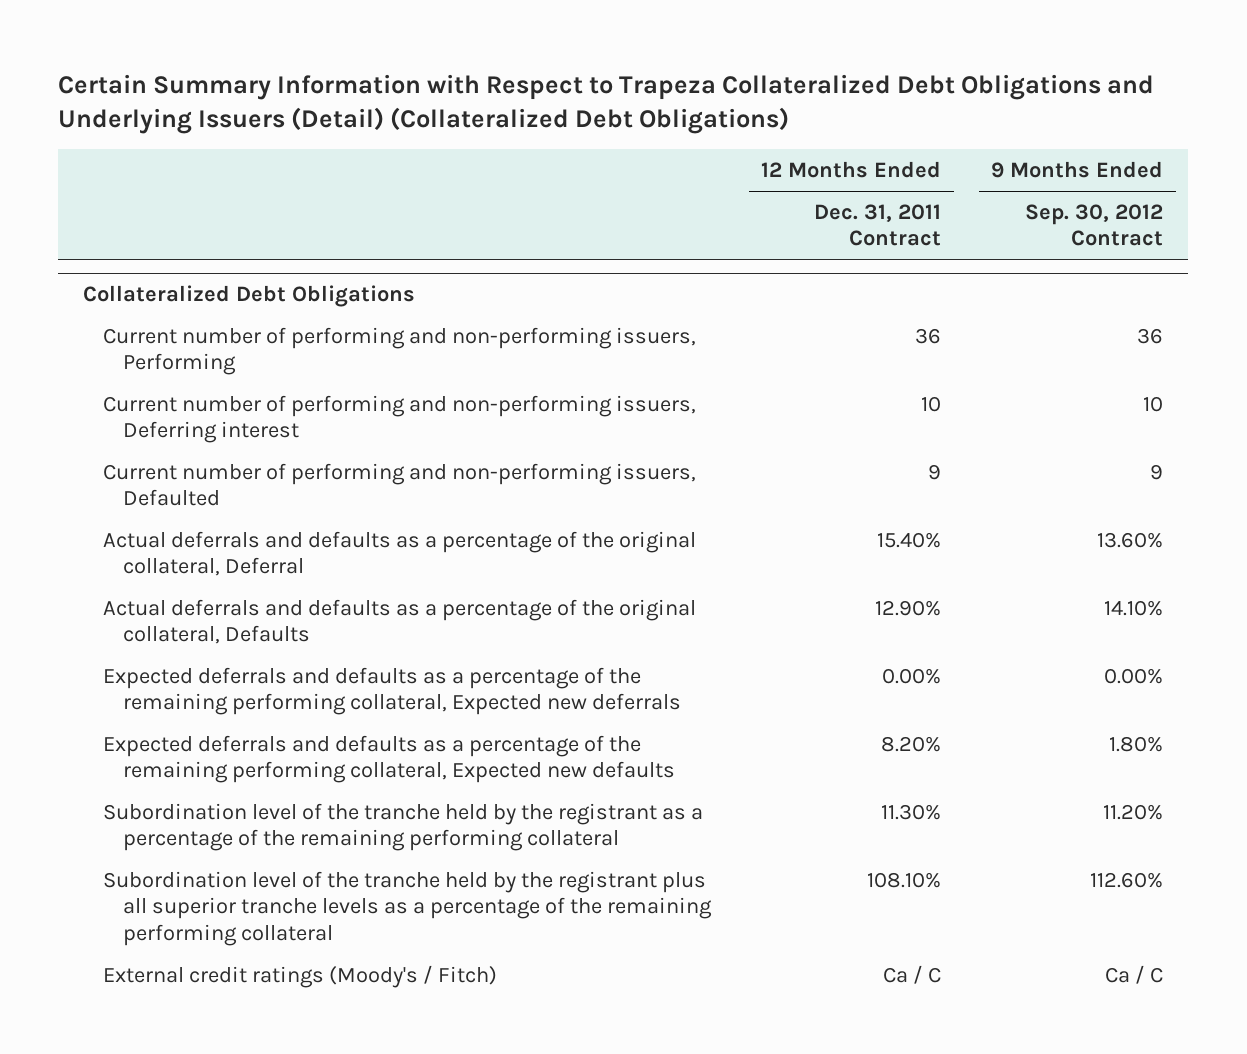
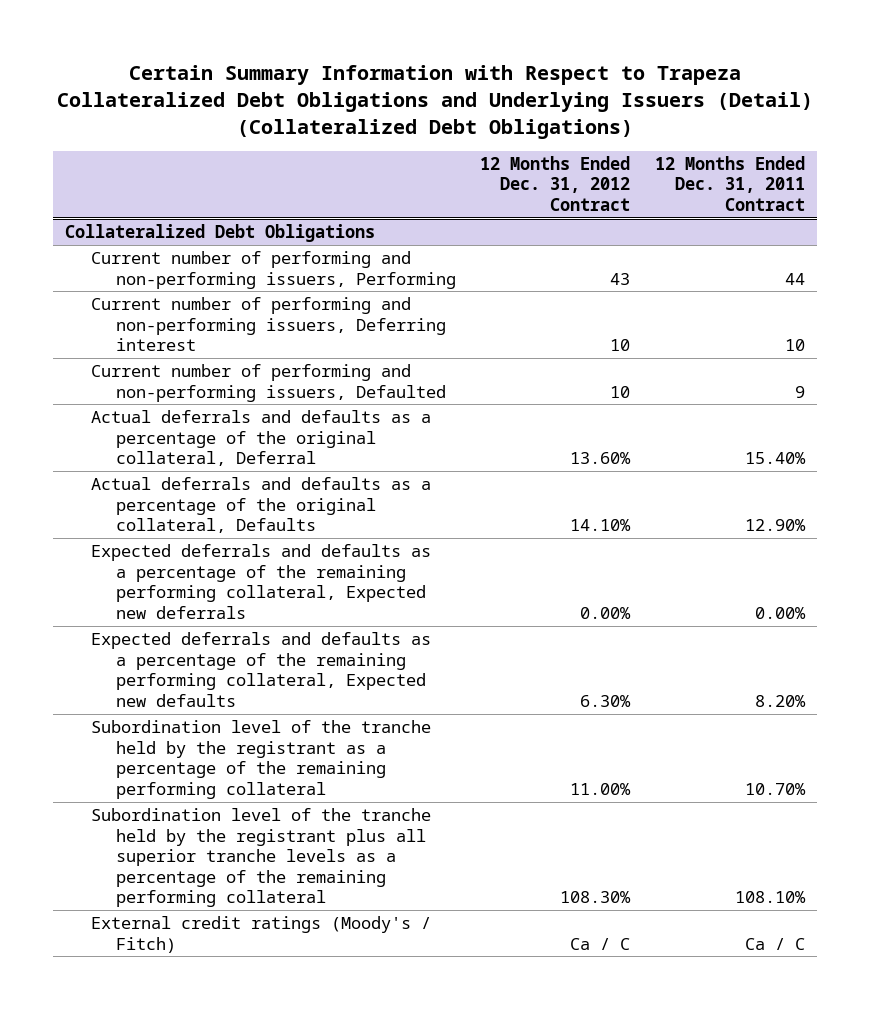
- | 12 Months Ended Dec. 31, 2011 Contract | 9 Months Ended Sep. 30, 2012 Contract
+ | 12 Months Ended Dec. 31, 2012 Contract | 12 Months Ended Dec. 31, 2011 Contract
@ Collateralized Debt Obligations
- Current number of performing and non-performing issuers, Performing | 36 | 36
+ Current number of performing and non-performing issuers, Performing | 43 | 44
- Subordination level of the tranche held by the registrant as a percentage of the remaining performing collateral | 11.30% | 11.20%
+ Subordination level of the tranche held by the registrant as a percentage of the remaining performing collateral | 11.00% | 10.70%

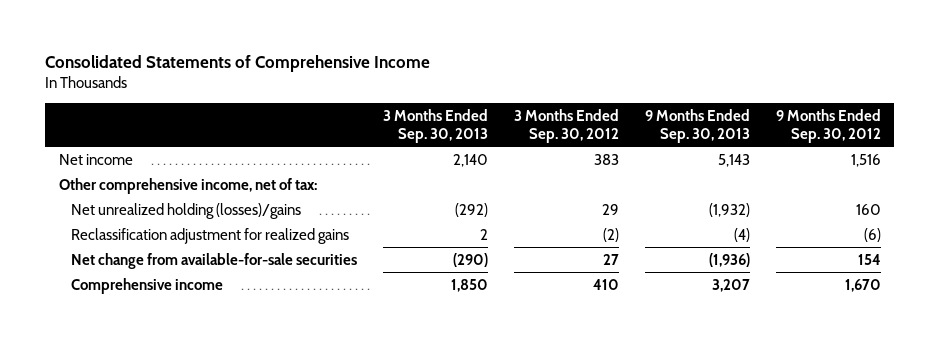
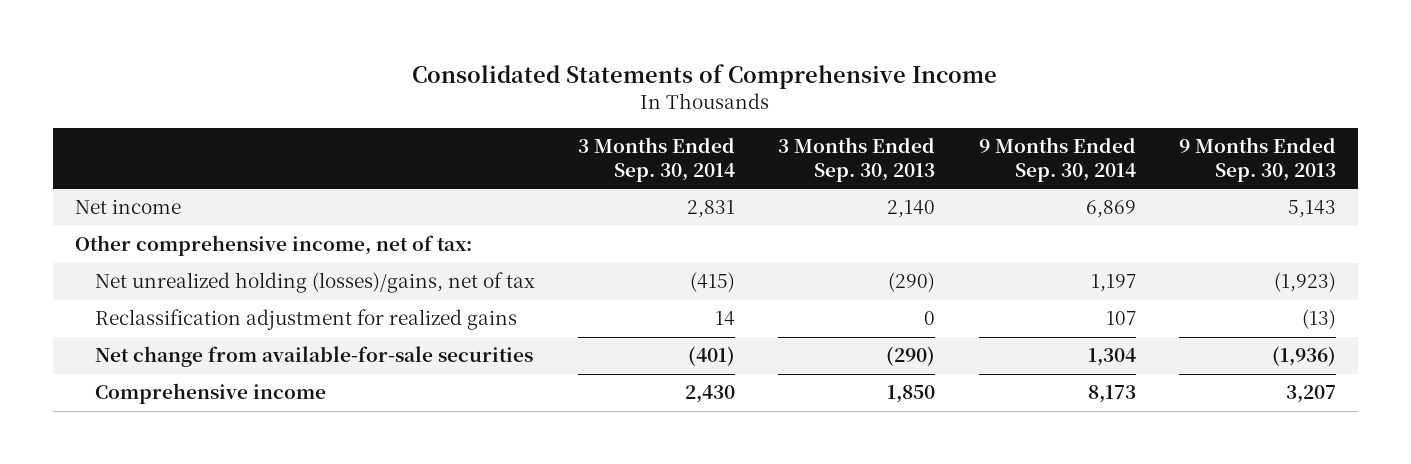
- | 3 Months Ended Sep. 30, 2013 | 3 Months Ended Sep. 30, 2012 | 9 Months Ended Sep. 30, 2013 | 9 Months Ended Sep. 30, 2012
+ | 3 Months Ended Sep. 30, 2014 | 3 Months Ended Sep. 30, 2013 | 9 Months Ended Sep. 30, 2014 | 9 Months Ended Sep. 30, 2013
- Net unrealized holding (losses)/gains | (292) | 29 | (1,932) | 160
- Reclassification adjustment for realized gains | 2 | (2) | (4) | (6)
+ Net unrealized holding (losses)/gains, net of tax | (415) | (290) | 1,197 | (1,923)
+ Reclassification adjustment for realized gains | 14 | 0 | 107 | (13)

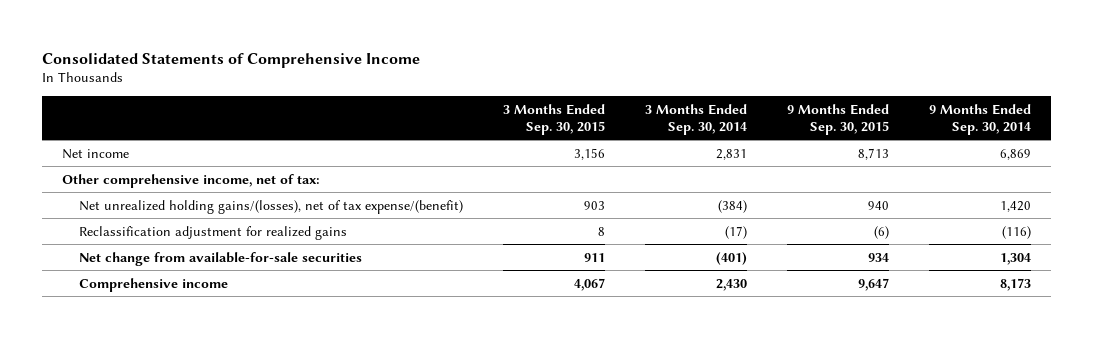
- | 3 Months Ended Sep. 30, 2014 | 3 Months Ended Sep. 30, 2013 | 9 Months Ended Sep. 30, 2014 | 9 Months Ended Sep. 30, 2013
+ | 3 Months Ended Sep. 30, 2015 | 3 Months Ended Sep. 30, 2014 | 9 Months Ended Sep. 30, 2015 | 9 Months Ended Sep. 30, 2014
- Net unrealized holding (losses)/gains, net of tax | (415) | (290) | 1,197 | (1,923)
- Reclassification adjustment for realized gains | 14 | 0 | 107 | (13)
+ Net unrealized holding gains/(losses), net of tax expense/(benefit) | 903 | (384) | 940 | 1,420
+ Reclassification adjustment for realized gains | 8 | (17) | (6) | (116)

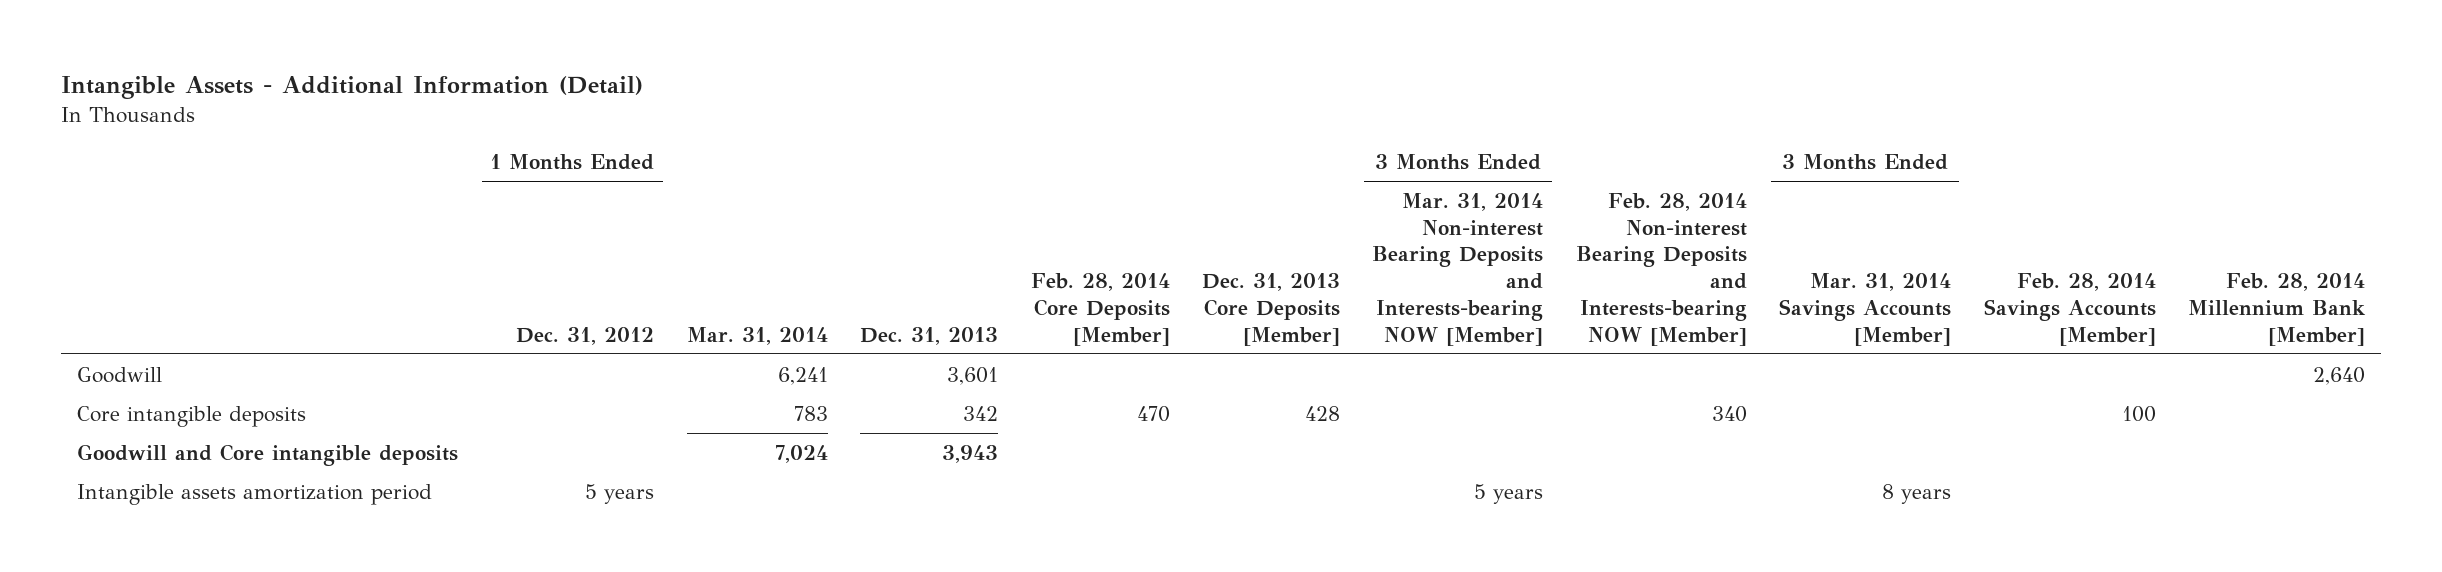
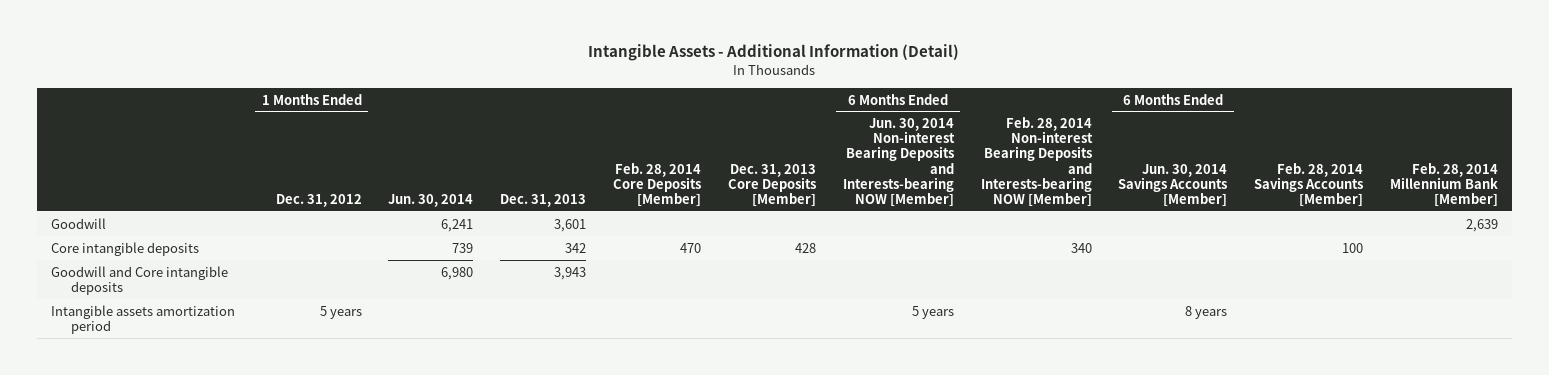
- | 1 Months Ended Dec. 31, 2012 | Mar. 31, 2014 | Dec. 31, 2013 | Feb. 28, 2014 Core Deposits [Member] | Dec. 31, 2013 Core Deposits [Member] | 3 Months Ended Mar. 31, 2014 Non-interest Bearing Deposits and Interests-bearing NOW [Member] | Feb. 28, 2014 Non-interest Bearing Deposits and Interests-bearing NOW [Member] | 3 Months Ended Mar. 31, 2014 Savings Accounts [Member] | Feb. 28, 2014 Savings Accounts [Member] | Feb. 28, 2014 Millennium Bank [Member]
+ | 1 Months Ended Dec. 31, 2012 | Jun. 30, 2014 | Dec. 31, 2013 | Feb. 28, 2014 Core Deposits [Member] | Dec. 31, 2013 Core Deposits [Member] | 6 Months Ended Jun. 30, 2014 Non-interest Bearing Deposits and Interests-bearing NOW [Member] | Feb. 28, 2014 Non-interest Bearing Deposits and Interests-bearing NOW [Member] | 6 Months Ended Jun. 30, 2014 Savings Accounts [Member] | Feb. 28, 2014 Savings Accounts [Member] | Feb. 28, 2014 Millennium Bank [Member]
- Goodwill | | 6,241 | 3,601 | | | | | | | 2,640
+ Goodwill | | 6,241 | 3,601 | | | | | | | 2,639

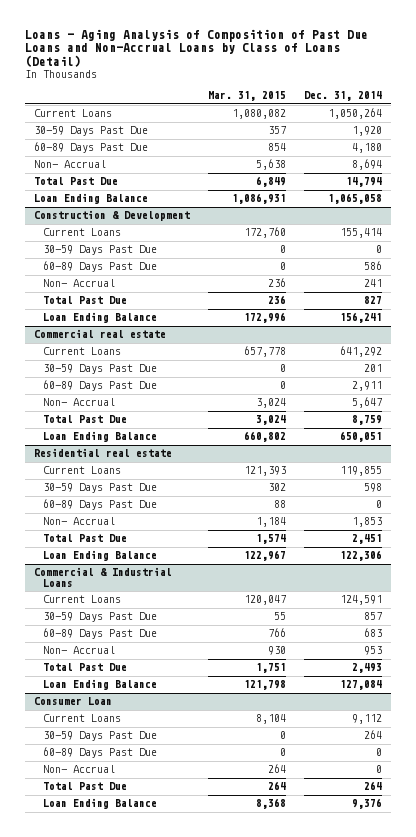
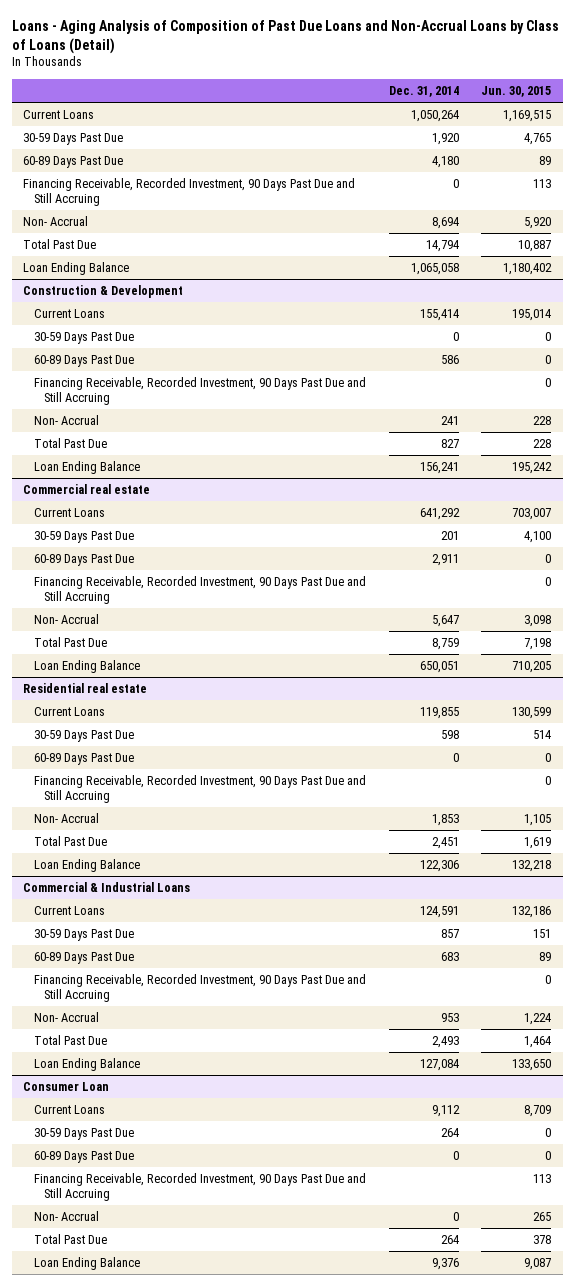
- | Mar. 31, 2015 | Dec. 31, 2014
+ | Dec. 31, 2014 | Jun. 30, 2015
+ Financing Receivable, Recorded Investment, 90 Days Past Due and Still Accruing | 0 | 113
@ Construction & Development
+ Financing Receivable, Recorded Investment, 90 Days Past Due and Still Accruing | | 0
@ Commercial real estate
+ Financing Receivable, Recorded Investment, 90 Days Past Due and Still Accruing | | 0
@ Residential real estate
+ Financing Receivable, Recorded Investment, 90 Days Past Due and Still Accruing | | 0
@ Commercial & Industrial Loans
+ Financing Receivable, Recorded Investment, 90 Days Past Due and Still Accruing | | 0
@ Consumer Loan
+ Financing Receivable, Recorded Investment, 90 Days Past Due and Still Accruing | | 113

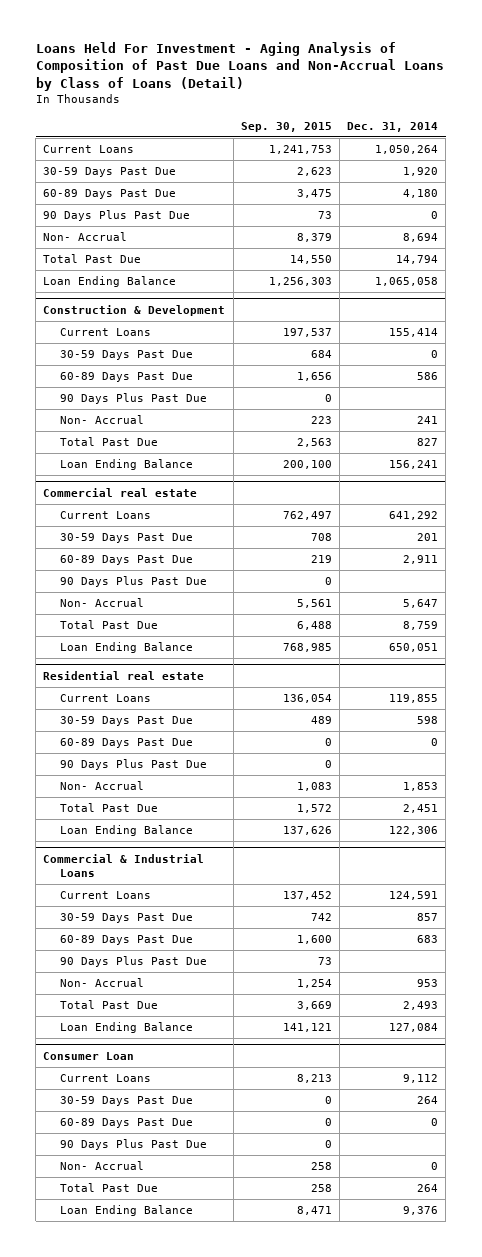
- Loans - Aging Analysis of Composition of Past Due Loans and Non-Accrual Loans by Class of Loans (Detail)
+ Loans Held For Investment - Aging Analysis of Composition of Past Due Loans and Non-Accrual Loans by Class of Loans (Detail)
- | Dec. 31, 2014 | Jun. 30, 2015
+ | Sep. 30, 2015 | Dec. 31, 2014
- Financing Receivable, Recorded Investment, 90 Days Past Due and Still Accruing | 0 | 113
+ 90 Days Plus Past Due | 73 | 0
@ Construction & Development
- Financing Receivable, Recorded Investment, 90 Days Past Due and Still Accruing | | 0
+ 90 Days Plus Past Due | 0 |
@ Commercial real estate
- Financing Receivable, Recorded Investment, 90 Days Past Due and Still Accruing | | 0
+ 90 Days Plus Past Due | 0 |
@ Residential real estate
- Financing Receivable, Recorded Investment, 90 Days Past Due and Still Accruing | | 0
+ 90 Days Plus Past Due | 0 |
@ Commercial & Industrial Loans
- Financing Receivable, Recorded Investment, 90 Days Past Due and Still Accruing | | 0
+ 90 Days Plus Past Due | 73 |
@ Consumer Loan
- Financing Receivable, Recorded Investment, 90 Days Past Due and Still Accruing | | 113
+ 90 Days Plus Past Due | 0 |

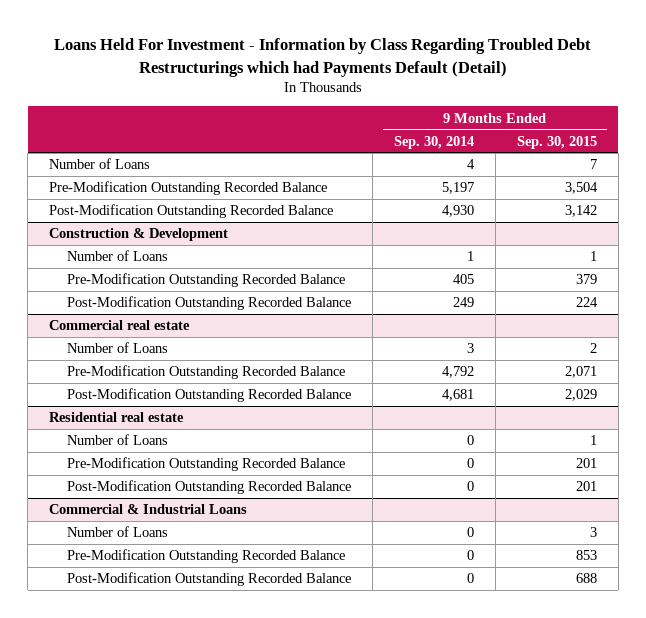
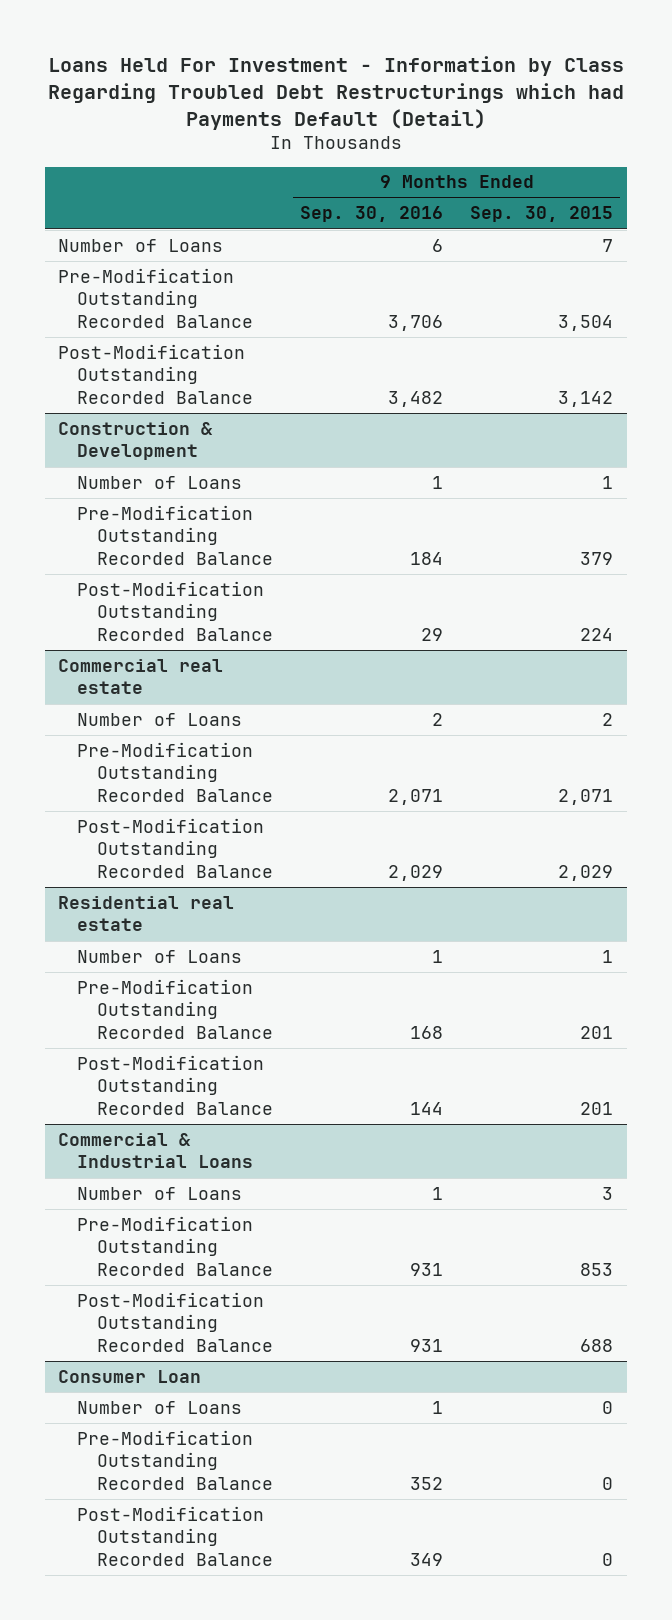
- | 9 Months Ended Sep. 30, 2014 | 9 Months Ended Sep. 30, 2015
+ | 9 Months Ended Sep. 30, 2016 | 9 Months Ended Sep. 30, 2015
+ Consumer Loan
+ Number of Loans | 1 | 0
+ Pre-Modification Outstanding Recorded Balance | 352 | 0
+ Post-Modification Outstanding Recorded Balance | 349 | 0

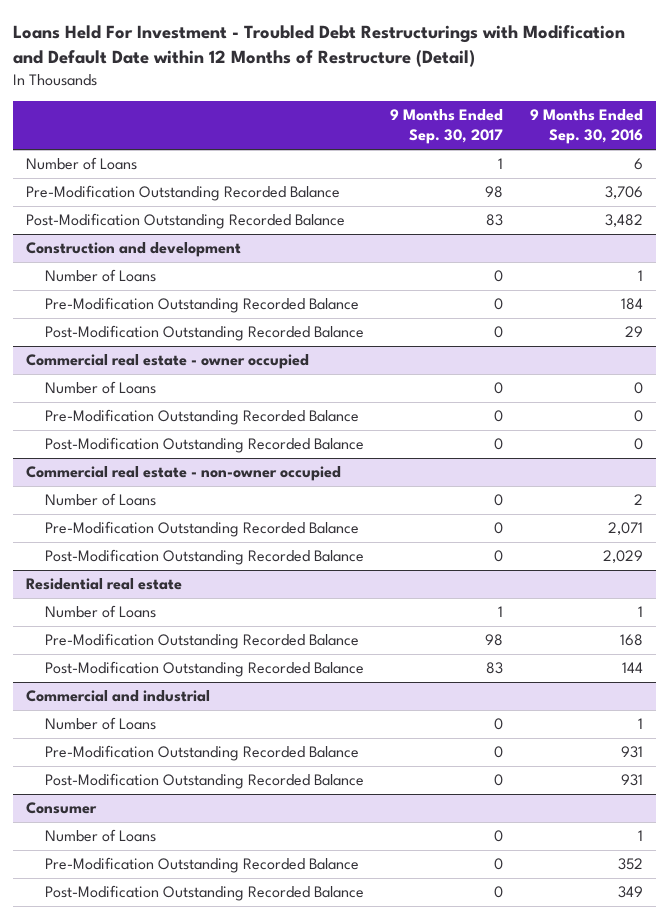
- Loans Held For Investment - Information by Class Regarding Troubled Debt Restructurings which had Payments Default (Detail)
+ Loans Held For Investment - Troubled Debt Restructurings with Modification and Default Date within 12 Months of Restructure (Detail)
- | 9 Months Ended Sep. 30, 2016 | 9 Months Ended Sep. 30, 2015
+ | 9 Months Ended Sep. 30, 2017 | 9 Months Ended Sep. 30, 2016
- Construction & Development
+ Construction and development
- Commercial real estate
+ Commercial real estate - owner occupied
+ Number of Loans | 0 | 0
+ Pre-Modification Outstanding Recorded Balance | 0 | 0
+ Post-Modification Outstanding Recorded Balance | 0 | 0
+ Commercial real estate - non-owner occupied
- Commercial & Industrial Loans
+ Commercial and industrial
- Consumer Loan
+ Consumer

